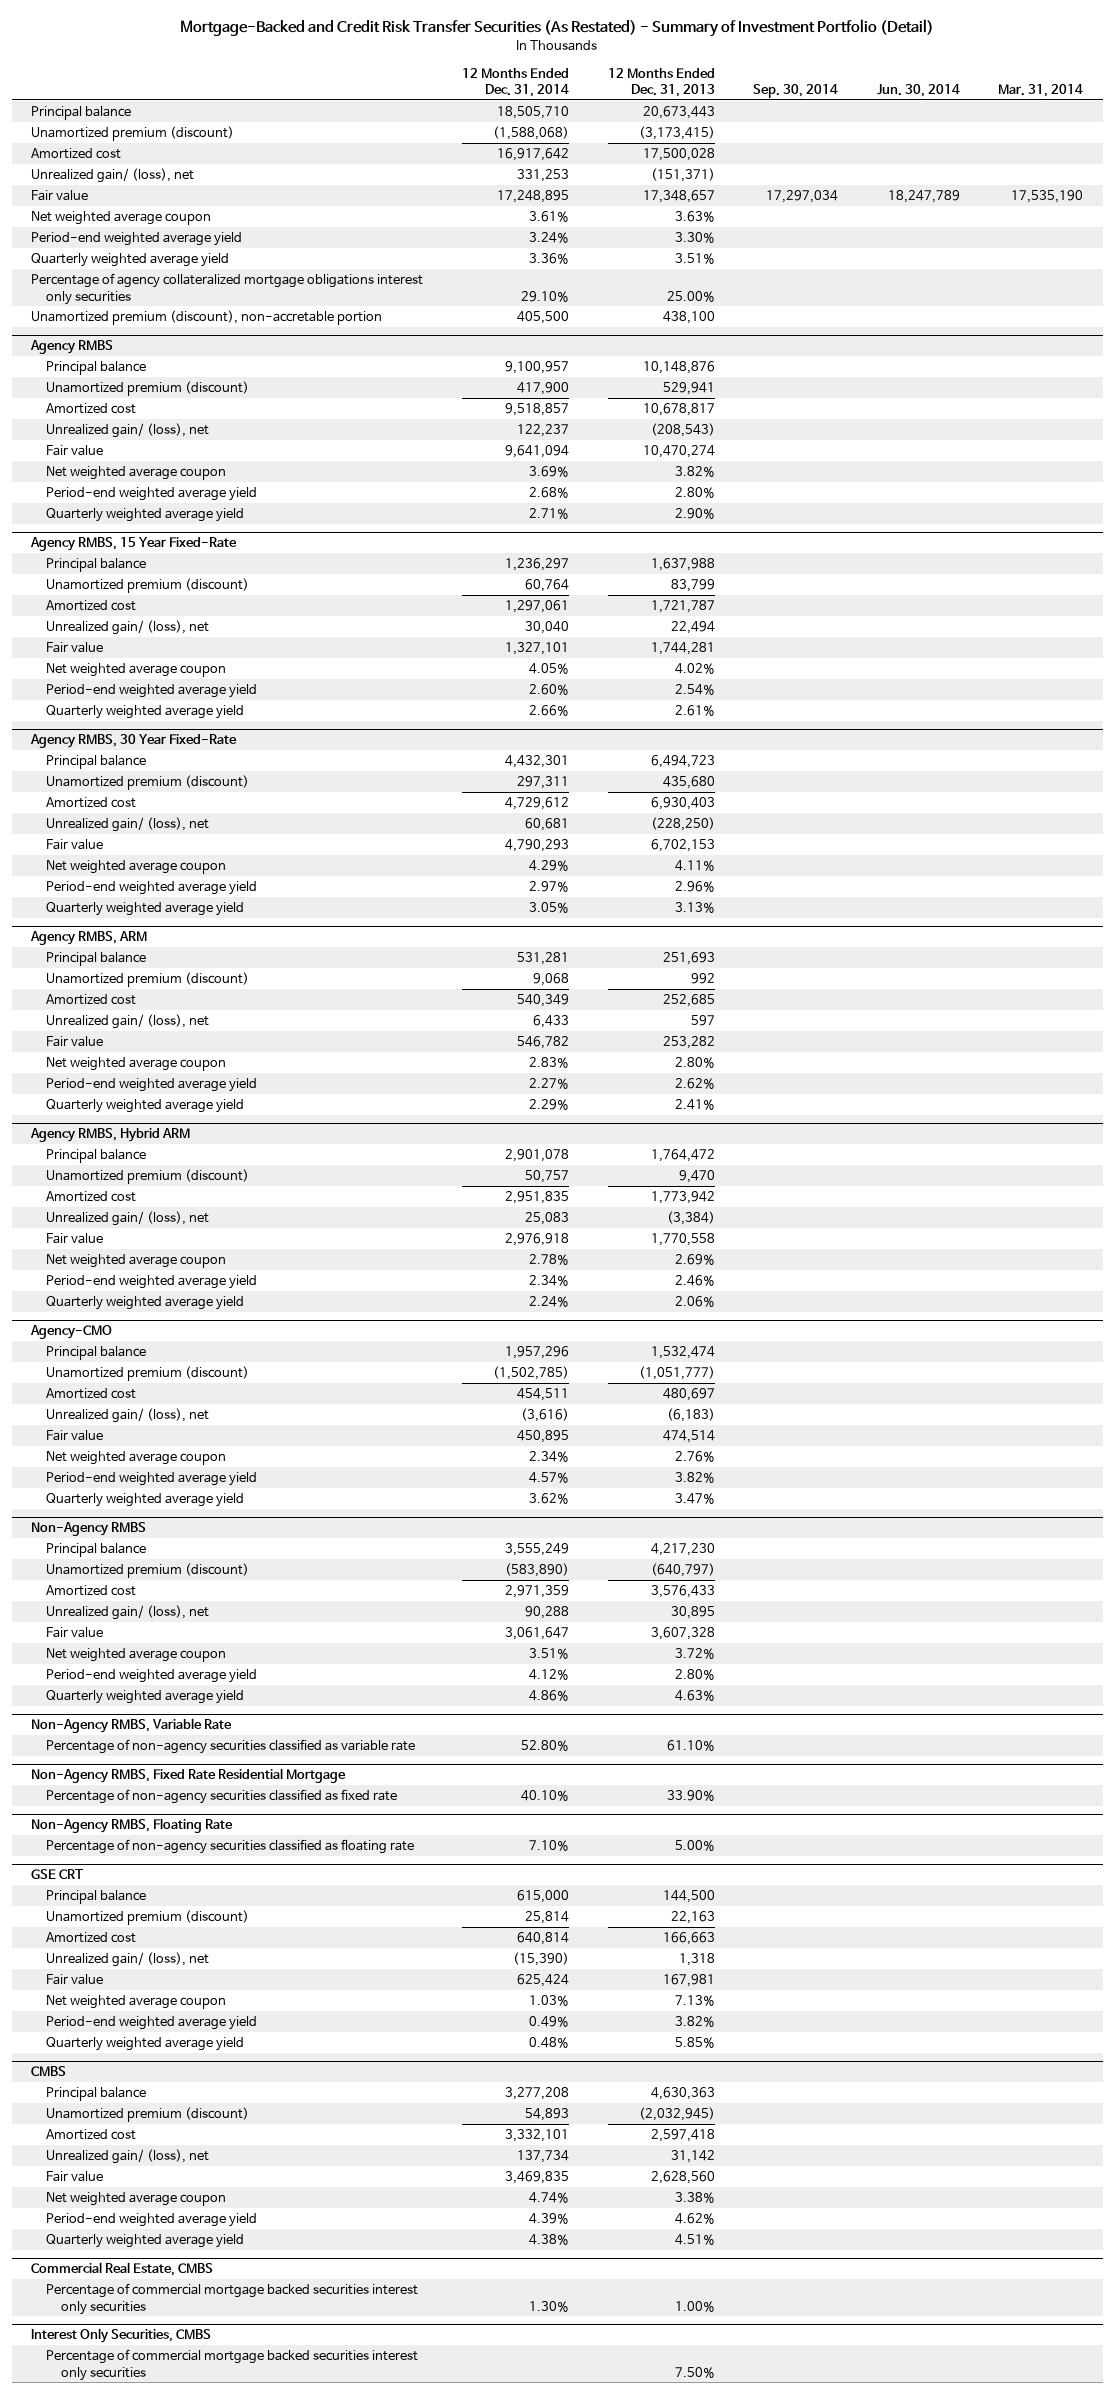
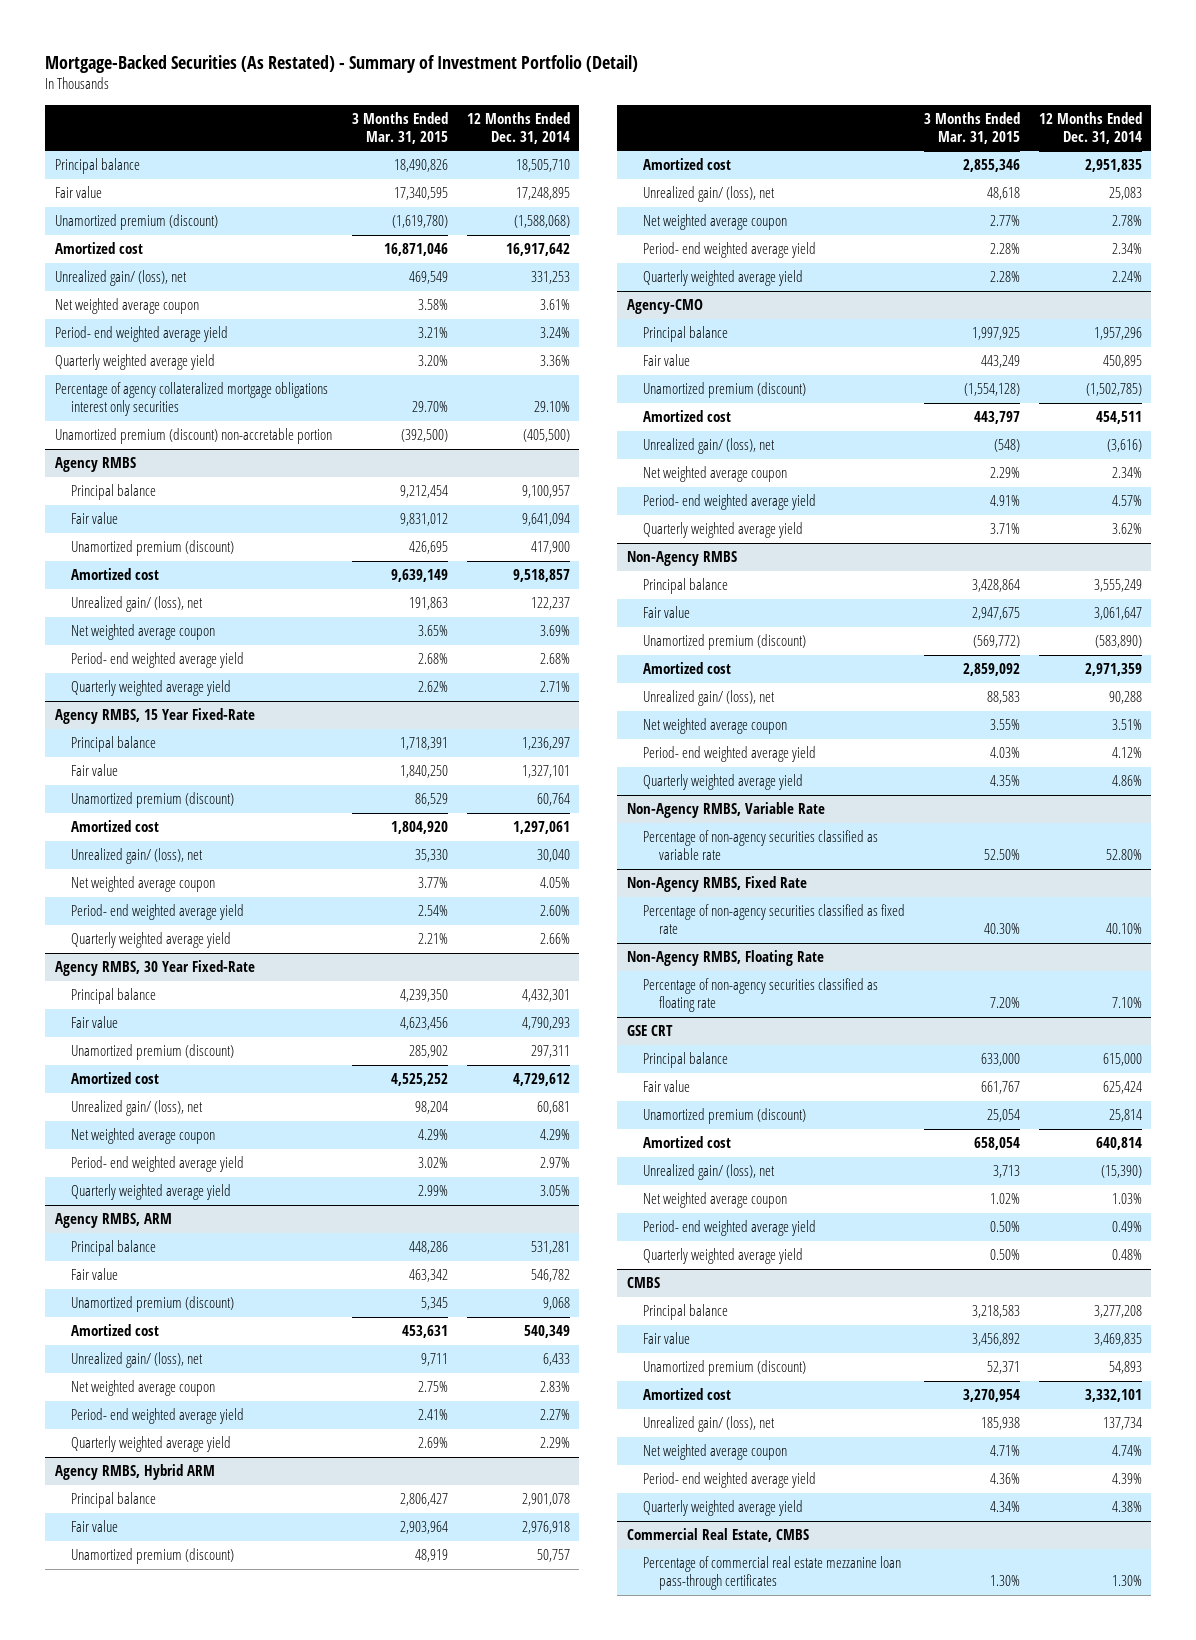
- Mortgage-Backed and Credit Risk Transfer Securities (As Restated) - Summary of Investment Portfolio (Detail)
+ Mortgage-Backed Securities (As Restated) - Summary of Investment Portfolio (Detail)
- | 12 Months Ended Dec. 31, 2014 | 12 Months Ended Dec. 31, 2013 | Sep. 30, 2014 | Jun. 30, 2014 | Mar. 31, 2014
+ | 3 Months Ended Mar. 31, 2015 | 12 Months Ended Dec. 31, 2014
moved up: Fair value | 17,340,595 | 17,248,895
- Period-end weighted average yield | 3.24% | 3.30% | | |
+ Period- end weighted average yield | 3.21% | 3.24%
- Unamortized premium (discount), non-accretable portion | 405,500 | 438,100 | | |
+ Unamortized premium (discount) non-accretable portion | (392,500) | (405,500)
@ Agency RMBS
moved up: Fair value | 9,831,012 | 9,641,094
- Period-end weighted average yield | 2.68% | 2.80% | | |
+ Period- end weighted average yield | 2.68% | 2.68%
@ Agency RMBS, 15 Year Fixed-Rate
moved up: Fair value | 1,840,250 | 1,327,101
- Period-end weighted average yield | 2.60% | 2.54% | | |
+ Period- end weighted average yield | 2.54% | 2.60%
@ Agency RMBS, 30 Year Fixed-Rate
moved up: Fair value | 4,623,456 | 4,790,293
- Period-end weighted average yield | 2.97% | 2.96% | | |
+ Period- end weighted average yield | 3.02% | 2.97%
@ Agency RMBS, ARM
moved up: Fair value | 463,342 | 546,782
- Period-end weighted average yield | 2.27% | 2.62% | | |
+ Period- end weighted average yield | 2.41% | 2.27%
@ Agency RMBS, Hybrid ARM
moved up: Fair value | 2,903,964 | 2,976,918
- Period-end weighted average yield | 2.34% | 2.46% | | |
+ Period- end weighted average yield | 2.28% | 2.34%
@ Agency-CMO
moved up: Fair value | 443,249 | 450,895
- Period-end weighted average yield | 4.57% | 3.82% | | |
+ Period- end weighted average yield | 4.91% | 4.57%
@ Non-Agency RMBS
moved up: Fair value | 2,947,675 | 3,061,647
- Period-end weighted average yield | 4.12% | 2.80% | | |
+ Period- end weighted average yield | 4.03% | 4.12%
- Non-Agency RMBS, Fixed Rate Residential Mortgage
+ Non-Agency RMBS, Fixed Rate
@ GSE CRT
moved up: Fair value | 661,767 | 625,424
- Period-end weighted average yield | 0.49% | 3.82% | | |
+ Period- end weighted average yield | 0.50% | 0.49%
@ CMBS
moved up: Fair value | 3,456,892 | 3,469,835
- Period-end weighted average yield | 4.39% | 4.62% | | |
+ Period- end weighted average yield | 4.36% | 4.39%
@ Commercial Real Estate, CMBS
- Percentage of commercial mortgage backed securities interest only securities | 1.30% | 1.00% | | |
- Interest Only Securities, CMBS
- Percentage of commercial mortgage backed securities interest only securities | | 7.50% | | |
@ Commercial Real Estate, CMBS
+ Percentage of commercial real estate mezzanine loan pass-through certificates | 1.30% | 1.30%

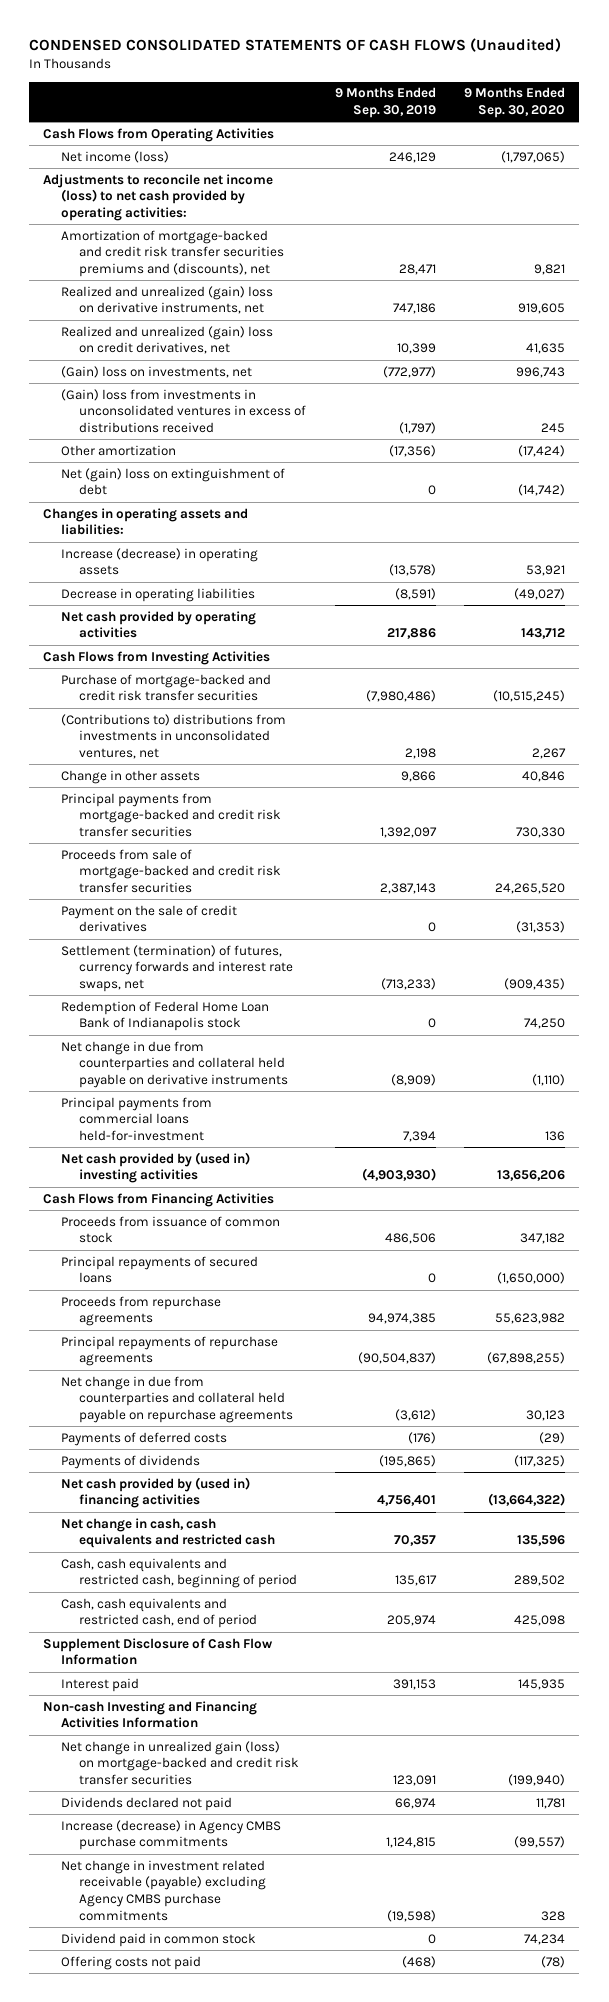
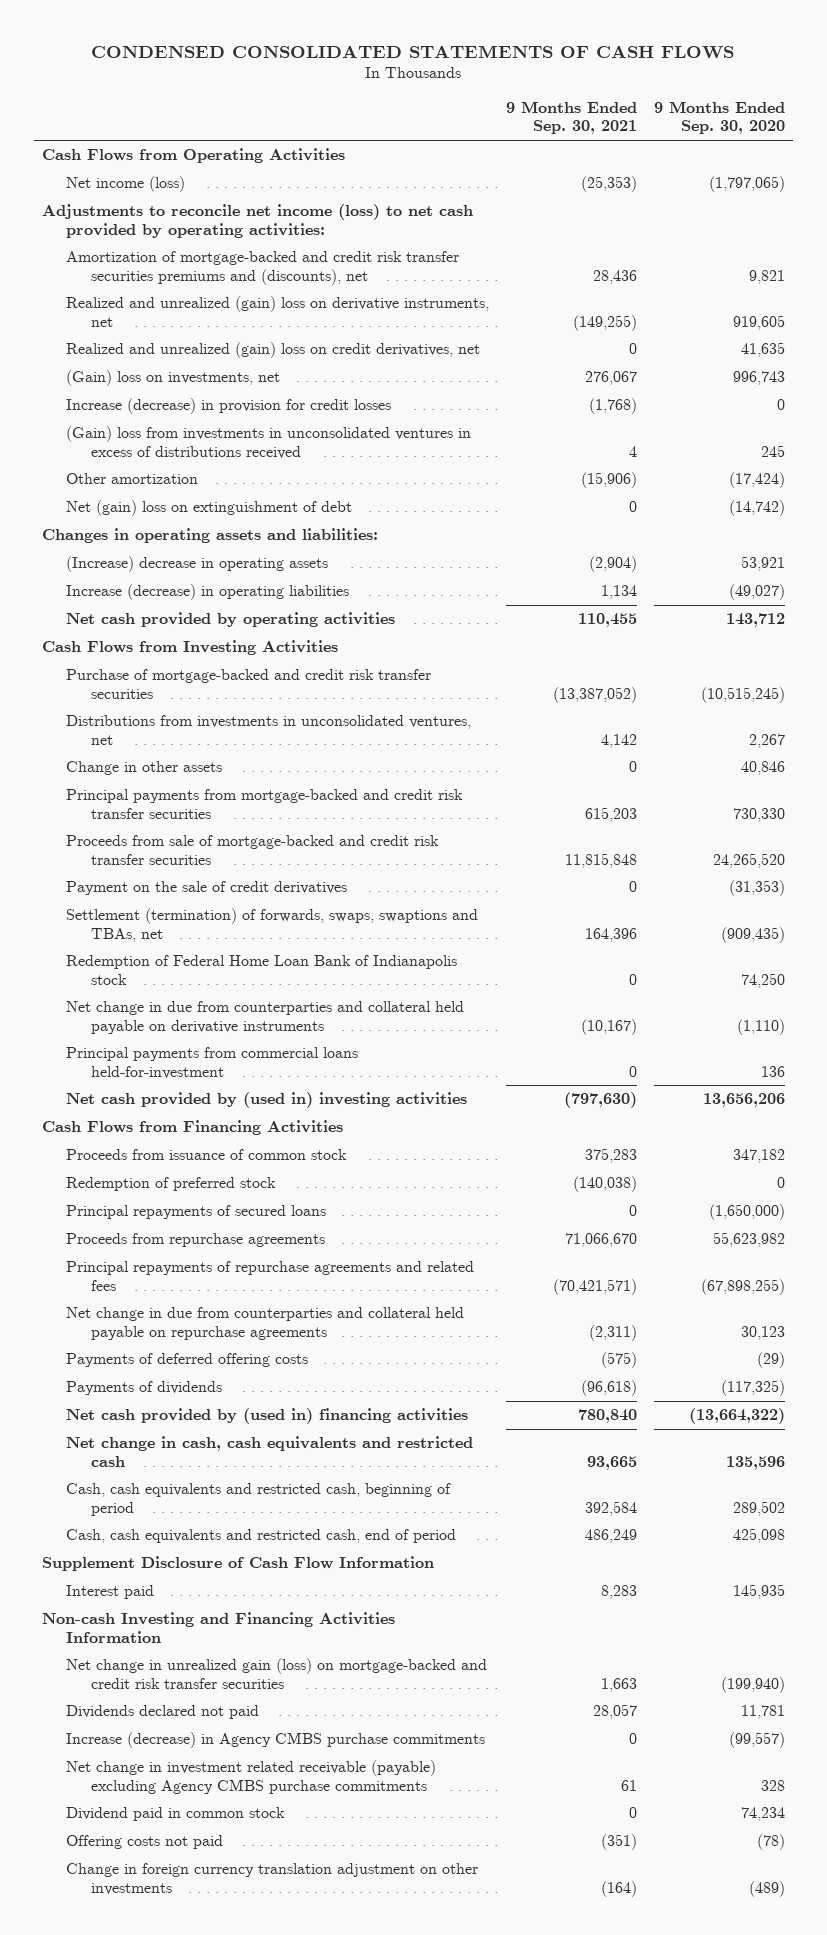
- CONDENSED CONSOLIDATED STATEMENTS OF CASH FLOWS (Unaudited)
+ CONDENSED CONSOLIDATED STATEMENTS OF CASH FLOWS
- | 9 Months Ended Sep. 30, 2019 | 9 Months Ended Sep. 30, 2020
+ | 9 Months Ended Sep. 30, 2021 | 9 Months Ended Sep. 30, 2020
+ Increase (decrease) in provision for credit losses | (1,768) | 0
- Increase (decrease) in operating assets | (13,578) | 53,921
- Decrease in operating liabilities | (8,591) | (49,027)
+ (Increase) decrease in operating assets | (2,904) | 53,921
+ Increase (decrease) in operating liabilities | 1,134 | (49,027)
- (Contributions to) distributions from investments in unconsolidated ventures, net | 2,198 | 2,267
+ Distributions from investments in unconsolidated ventures, net | 4,142 | 2,267
- Settlement (termination) of futures, currency forwards and interest rate swaps, net | (713,233) | (909,435)
+ Settlement (termination) of forwards, swaps, swaptions and TBAs, net | 164,396 | (909,435)
+ Redemption of preferred stock | (140,038) | 0
- Principal repayments of repurchase agreements | (90,504,837) | (67,898,255)
+ Principal repayments of repurchase agreements and related fees | (70,421,571) | (67,898,255)
- Payments of deferred costs | (176) | (29)
+ Payments of deferred offering costs | (575) | (29)
+ Change in foreign currency translation adjustment on other investments | (164) | (489)

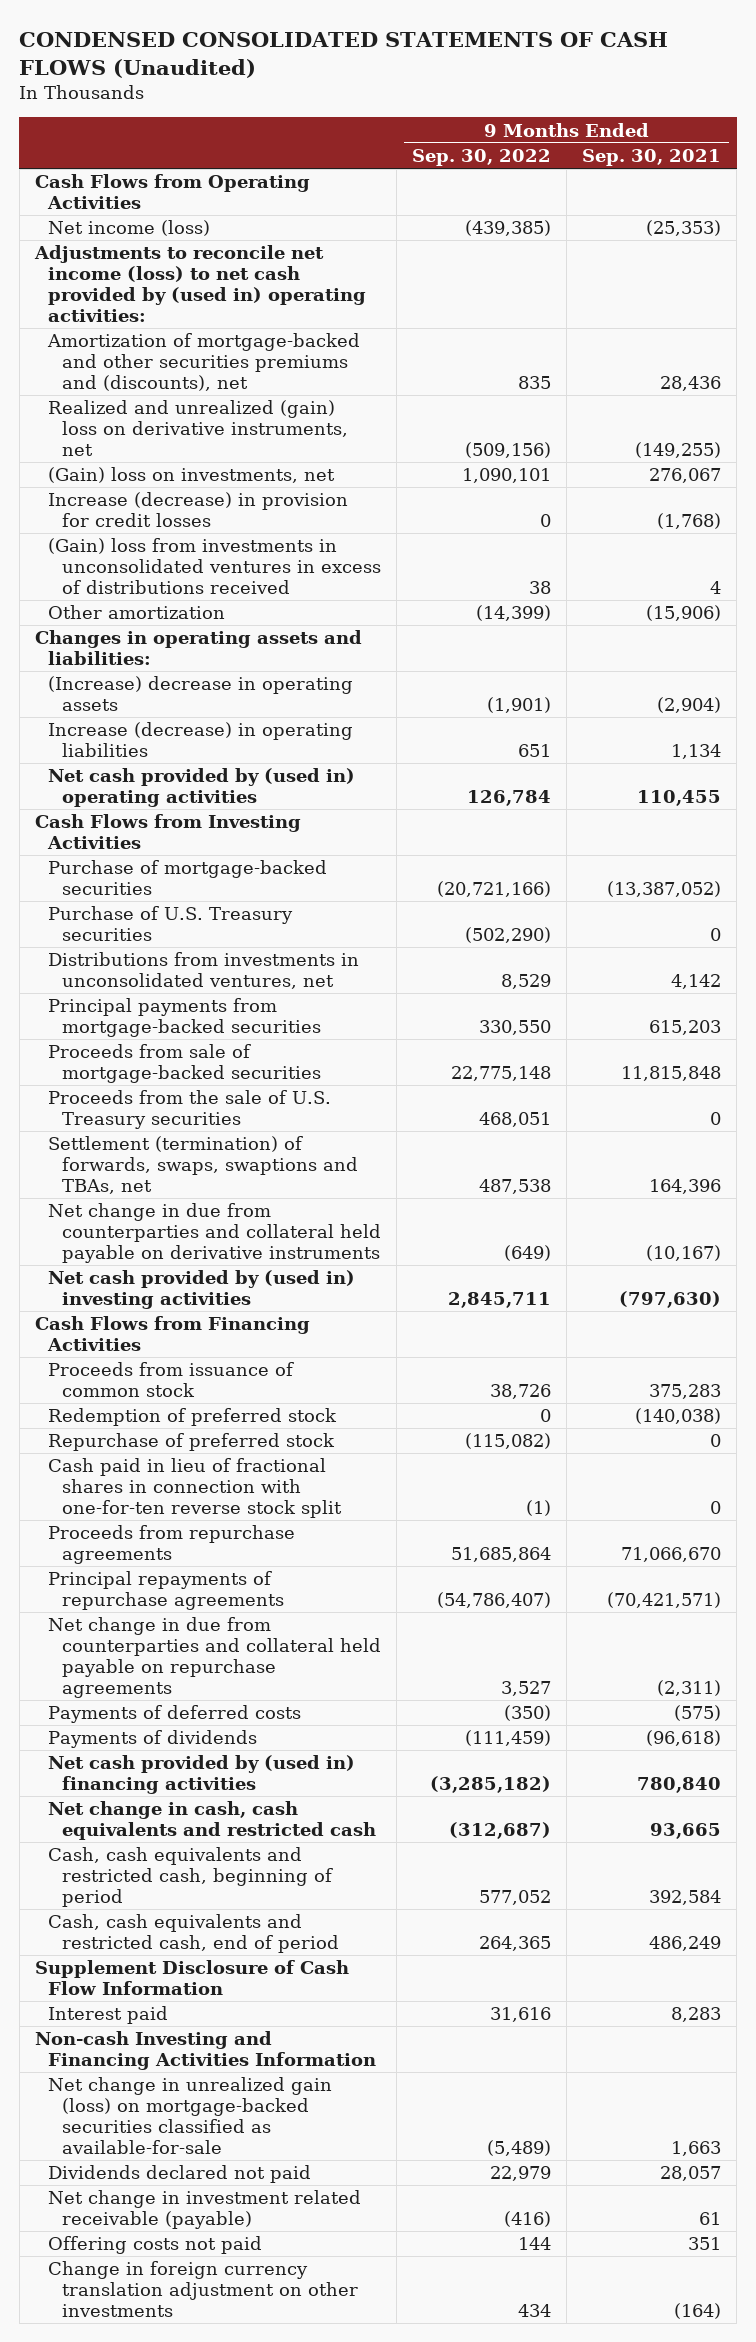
- CONDENSED CONSOLIDATED STATEMENTS OF CASH FLOWS
+ CONDENSED CONSOLIDATED STATEMENTS OF CASH FLOWS (Unaudited)
- | 9 Months Ended Sep. 30, 2021 | 9 Months Ended Sep. 30, 2020
+ | 9 Months Ended Sep. 30, 2022 | 9 Months Ended Sep. 30, 2021
- Adjustments to reconcile net income (loss) to net cash provided by operating activities:
- Amortization of mortgage-backed and credit risk transfer securities premiums and (discounts), net | 28,436 | 9,821
+ Adjustments to reconcile net income (loss) to net cash provided by (used in) operating activities:
+ Amortization of mortgage-backed and other securities premiums and (discounts), net | 835 | 28,436
- Realized and unrealized (gain) loss on credit derivatives, net | 0 | 41,635
- Net (gain) loss on extinguishment of debt | 0 | (14,742)
- Net cash provided by operating activities | 110,455 | 143,712
+ Net cash provided by (used in) operating activities | 126,784 | 110,455
- Purchase of mortgage-backed and credit risk transfer securities | (13,387,052) | (10,515,245)
+ Purchase of mortgage-backed securities | (20,721,166) | (13,387,052)
+ Purchase of U.S. Treasury securities | (502,290) | 0
- Change in other assets | 0 | 40,846
- Principal payments from mortgage-backed and credit risk transfer securities | 615,203 | 730,330
- Proceeds from sale of mortgage-backed and credit risk transfer securities | 11,815,848 | 24,265,520
- Payment on the sale of credit derivatives | 0 | (31,353)
+ Principal payments from mortgage-backed securities | 330,550 | 615,203
+ Proceeds from sale of mortgage-backed securities | 22,775,148 | 11,815,848
+ Proceeds from the sale of U.S. Treasury securities | 468,051 | 0
- Redemption of Federal Home Loan Bank of Indianapolis stock | 0 | 74,250
- Principal payments from commercial loans held-for-investment | 0 | 136
- Principal repayments of secured loans | 0 | (1,650,000)
+ Repurchase of preferred stock | (115,082) | 0
+ Cash paid in lieu of fractional shares in connection with one-for-ten reverse stock split | (1) | 0
- Principal repayments of repurchase agreements and related fees | (70,421,571) | (67,898,255)
+ Principal repayments of repurchase agreements | (54,786,407) | (70,421,571)
- Payments of deferred offering costs | (575) | (29)
+ Payments of deferred costs | (350) | (575)
- Net change in unrealized gain (loss) on mortgage-backed and credit risk transfer securities | 1,663 | (199,940)
+ Net change in unrealized gain (loss) on mortgage-backed securities classified as available-for-sale | (5,489) | 1,663
- Increase (decrease) in Agency CMBS purchase commitments | 0 | (99,557)
- Net change in investment related receivable (payable) excluding Agency CMBS purchase commitments | 61 | 328
- Dividend paid in common stock | 0 | 74,234
- Offering costs not paid | (351) | (78)
+ Net change in investment related receivable (payable) | (416) | 61
+ Offering costs not paid | 144 | 351

